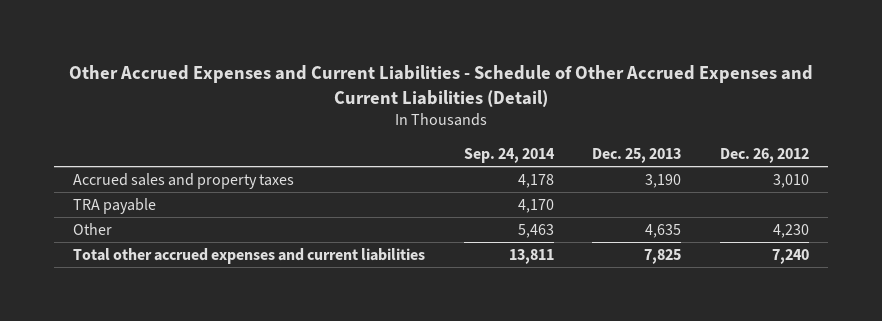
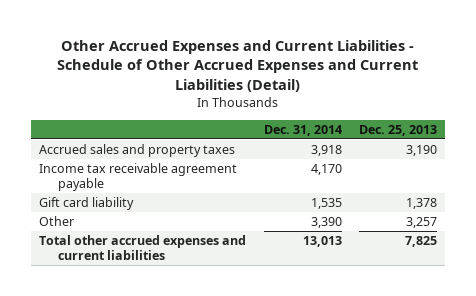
- | Sep. 24, 2014 | Dec. 25, 2013 | Dec. 26, 2012
+ | Dec. 31, 2014 | Dec. 25, 2013
- TRA payable | 4,170 | |
- Other | 5,463 | 4,635 | 4,230
+ Income tax receivable agreement payable | 4,170 |
+ Gift card liability | 1,535 | 1,378
+ Other | 3,390 | 3,257

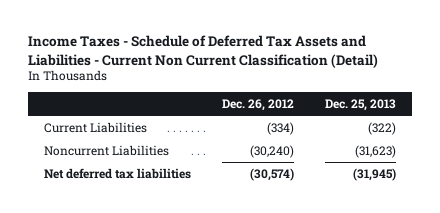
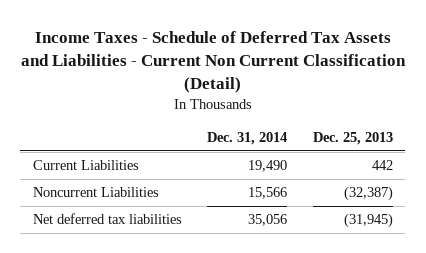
- | Dec. 26, 2012 | Dec. 25, 2013
+ | Dec. 31, 2014 | Dec. 25, 2013
- Current Liabilities | (334) | (322)
- Noncurrent Liabilities | (30,240) | (31,623)
+ Current Liabilities | 19,490 | 442
+ Noncurrent Liabilities | 15,566 | (32,387)

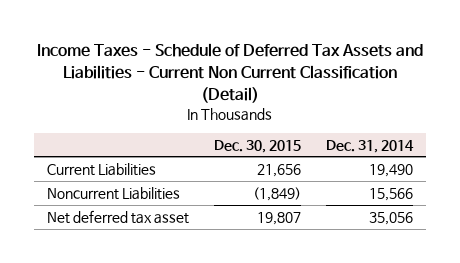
- | Dec. 31, 2014 | Dec. 25, 2013
+ | Dec. 30, 2015 | Dec. 31, 2014
- Net deferred tax liabilities | 35,056 | (31,945)
+ Net deferred tax asset | 19,807 | 35,056

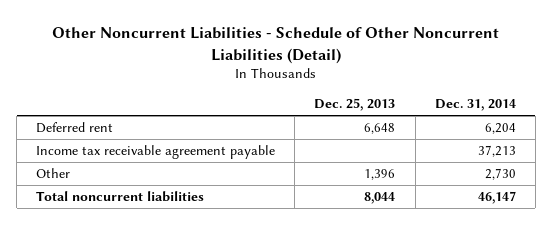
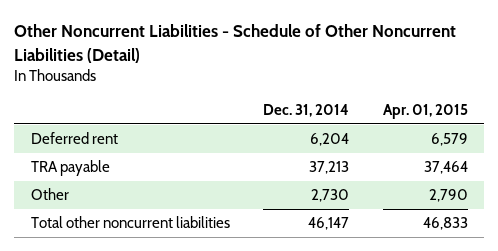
- | Dec. 25, 2013 | Dec. 31, 2014
+ | Dec. 31, 2014 | Apr. 01, 2015
- Income tax receivable agreement payable | | 37,213
+ TRA payable | 37,213 | 37,464
- Total noncurrent liabilities | 8,044 | 46,147
+ Total other noncurrent liabilities | 46,147 | 46,833

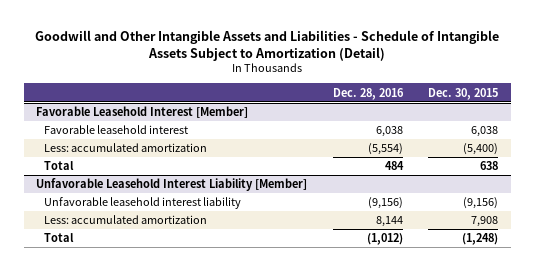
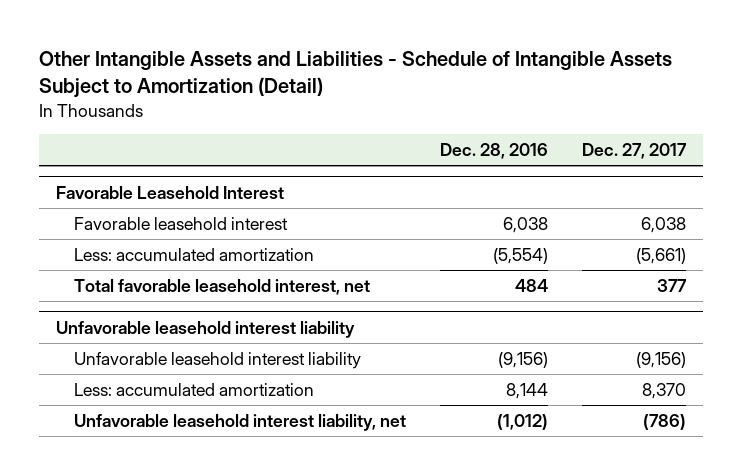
- Goodwill and Other Intangible Assets and Liabilities - Schedule of Intangible Assets Subject to Amortization (Detail)
+ Other Intangible Assets and Liabilities - Schedule of Intangible Assets Subject to Amortization (Detail)
- | Dec. 28, 2016 | Dec. 30, 2015
+ | Dec. 28, 2016 | Dec. 27, 2017
- Favorable Leasehold Interest [Member]
+ Favorable Leasehold Interest
- Total | 484 | 638
- Unfavorable Leasehold Interest Liability [Member]
+ Total favorable leasehold interest, net | 484 | 377
+ Unfavorable leasehold interest liability
- Total | (1,012) | (1,248)
+ Unfavorable leasehold interest liability, net | (1,012) | (786)

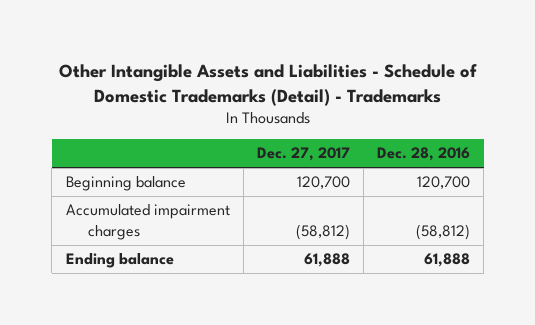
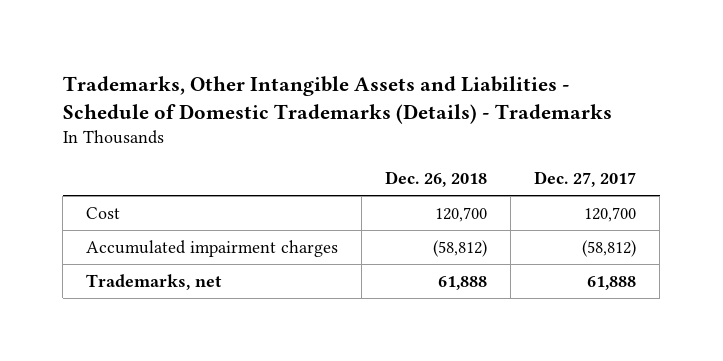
- Other Intangible Assets and Liabilities - Schedule of Domestic Trademarks (Detail) - Trademarks
+ Trademarks, Other Intangible Assets and Liabilities - Schedule of Domestic Trademarks (Details) - Trademarks
- | Dec. 27, 2017 | Dec. 28, 2016
+ | Dec. 26, 2018 | Dec. 27, 2017
- Beginning balance | 120,700 | 120,700
+ Cost | 120,700 | 120,700
- Ending balance | 61,888 | 61,888
+ Trademarks, net | 61,888 | 61,888

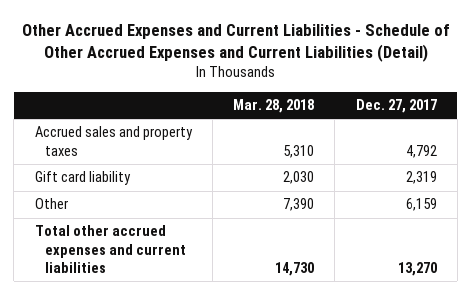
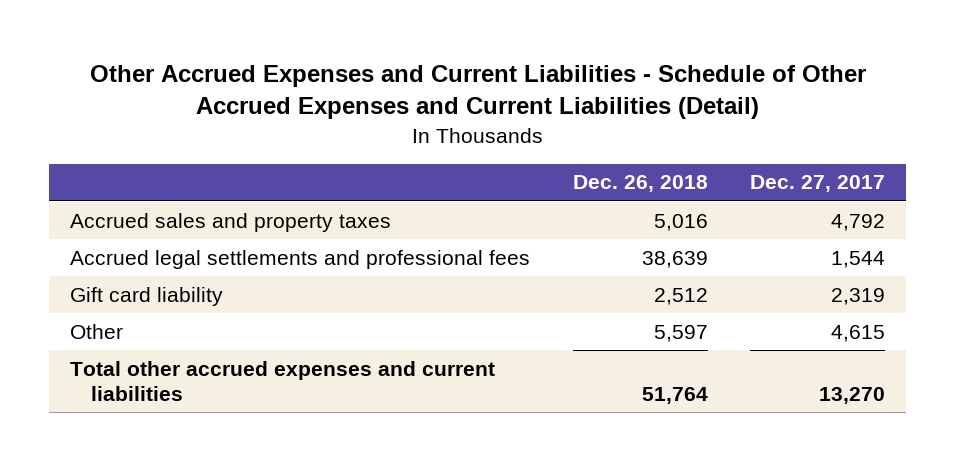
- | Mar. 28, 2018 | Dec. 27, 2017
+ | Dec. 26, 2018 | Dec. 27, 2017
+ Accrued legal settlements and professional fees | 38,639 | 1,544
- Other | 7,390 | 6,159
+ Other | 5,597 | 4,615

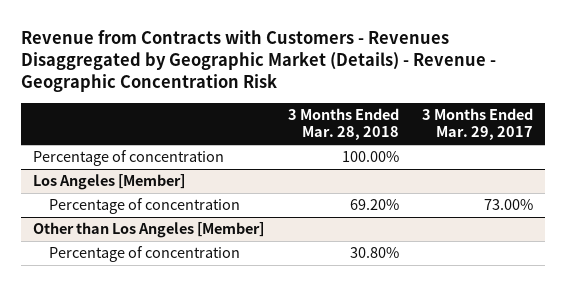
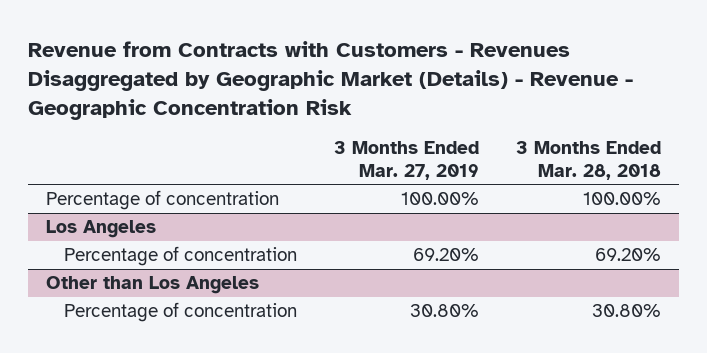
- | 3 Months Ended Mar. 28, 2018 | 3 Months Ended Mar. 29, 2017
+ | 3 Months Ended Mar. 27, 2019 | 3 Months Ended Mar. 28, 2018
- Los Angeles [Member]
+ Los Angeles
- Other than Los Angeles [Member]
+ Other than Los Angeles

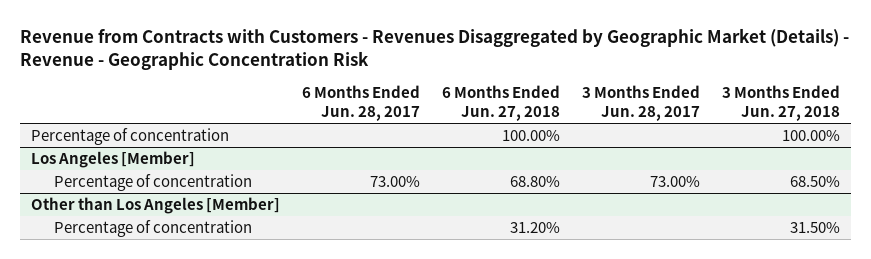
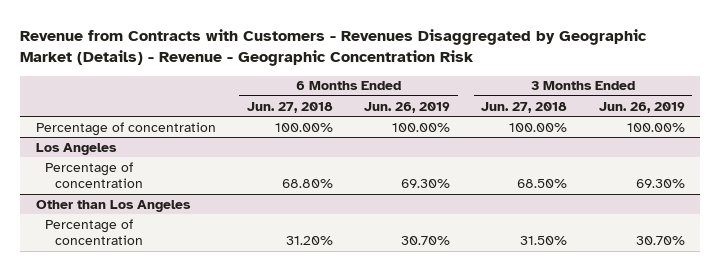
- | 6 Months Ended Jun. 28, 2017 | 6 Months Ended Jun. 27, 2018 | 3 Months Ended Jun. 28, 2017 | 3 Months Ended Jun. 27, 2018
+ | 6 Months Ended Jun. 27, 2018 | 6 Months Ended Jun. 26, 2019 | 3 Months Ended Jun. 27, 2018 | 3 Months Ended Jun. 26, 2019
- Los Angeles [Member]
+ Los Angeles
- Other than Los Angeles [Member]
+ Other than Los Angeles

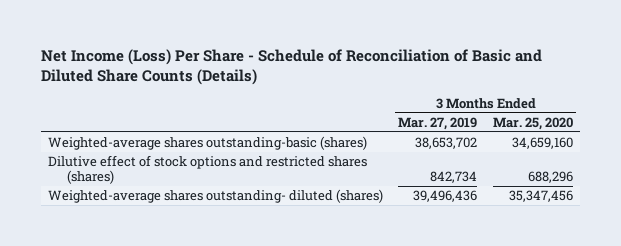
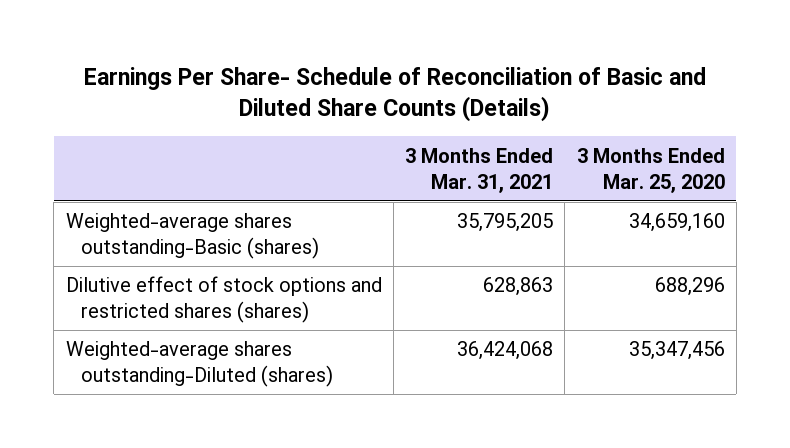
- Net Income (Loss) Per Share - Schedule of Reconciliation of Basic and Diluted Share Counts (Details)
+ Earnings Per Share- Schedule of Reconciliation of Basic and Diluted Share Counts (Details)
- | 3 Months Ended Mar. 27, 2019 | 3 Months Ended Mar. 25, 2020
+ | 3 Months Ended Mar. 31, 2021 | 3 Months Ended Mar. 25, 2020
- Weighted-average shares outstanding-basic (shares) | 38,653,702 | 34,659,160
+ Weighted-average shares outstanding-Basic (shares) | 35,795,205 | 34,659,160
- Weighted-average shares outstanding- diluted (shares) | 39,496,436 | 35,347,456
+ Weighted-average shares outstanding-Diluted (shares) | 36,424,068 | 35,347,456

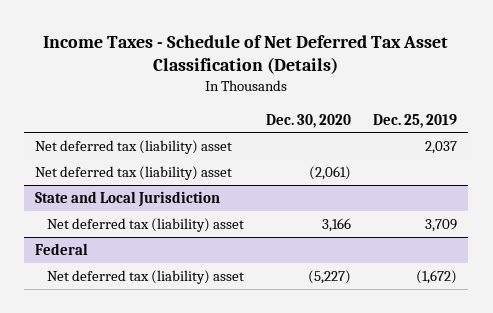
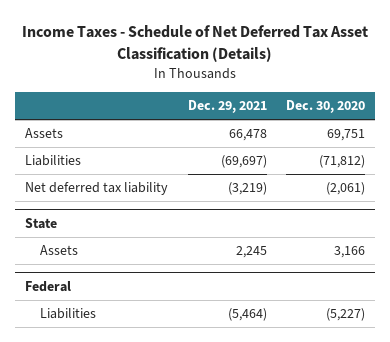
- | Dec. 30, 2020 | Dec. 25, 2019
+ | Dec. 29, 2021 | Dec. 30, 2020
- Net deferred tax (liability) asset | | 2,037
- Net deferred tax (liability) asset | (2,061) |
- State and Local Jurisdiction
- Net deferred tax (liability) asset | 3,166 | 3,709
+ Assets | 66,478 | 69,751
+ Liabilities | (69,697) | (71,812)
+ Net deferred tax liability | (3,219) | (2,061)
+ State
+ Assets | 2,245 | 3,166
@ Federal
- Net deferred tax (liability) asset | (5,227) | (1,672)
+ Liabilities | (5,464) | (5,227)

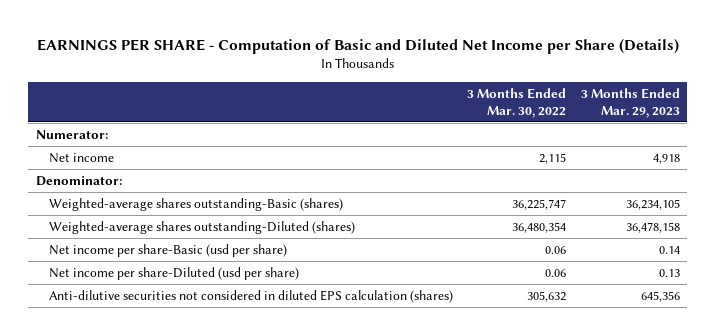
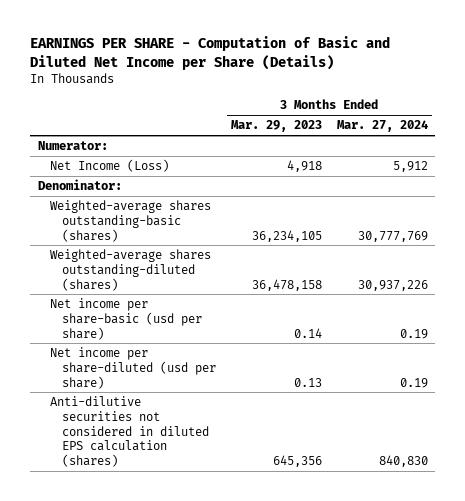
- | 3 Months Ended Mar. 30, 2022 | 3 Months Ended Mar. 29, 2023
+ | 3 Months Ended Mar. 29, 2023 | 3 Months Ended Mar. 27, 2024
- Net income | 2,115 | 4,918
+ Net Income (Loss) | 4,918 | 5,912
- Weighted-average shares outstanding-Basic (shares) | 36,225,747 | 36,234,105
- Weighted-average shares outstanding-Diluted (shares) | 36,480,354 | 36,478,158
- Net income per share-Basic (usd per share) | 0.06 | 0.14
- Net income per share-Diluted (usd per share) | 0.06 | 0.13
+ Weighted-average shares outstanding-basic (shares) | 36,234,105 | 30,777,769
+ Weighted-average shares outstanding-diluted (shares) | 36,478,158 | 30,937,226
+ Net income per share-basic (usd per share) | 0.14 | 0.19
+ Net income per share-diluted (usd per share) | 0.13 | 0.19

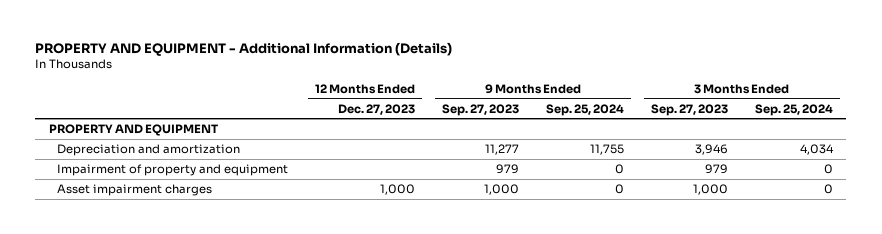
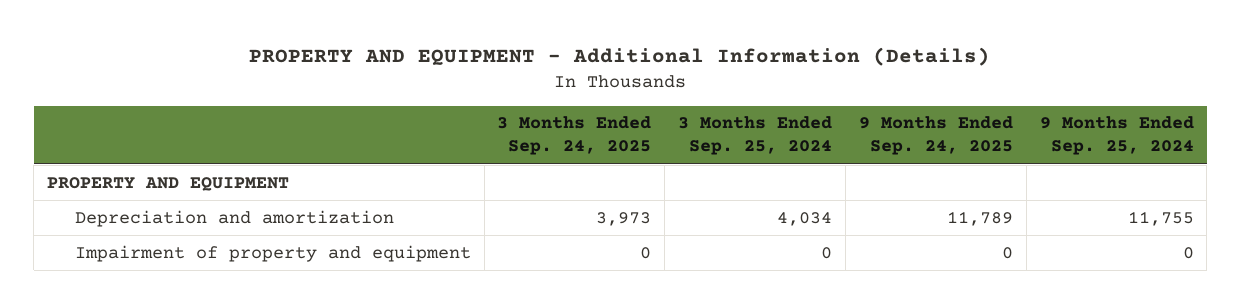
- | 12 Months Ended Dec. 27, 2023 | 9 Months Ended Sep. 27, 2023 | 9 Months Ended Sep. 25, 2024 | 3 Months Ended Sep. 27, 2023 | 3 Months Ended Sep. 25, 2024
+ | 3 Months Ended Sep. 24, 2025 | 3 Months Ended Sep. 25, 2024 | 9 Months Ended Sep. 24, 2025 | 9 Months Ended Sep. 25, 2024
- Asset impairment charges | 1,000 | 1,000 | 0 | 1,000 | 0

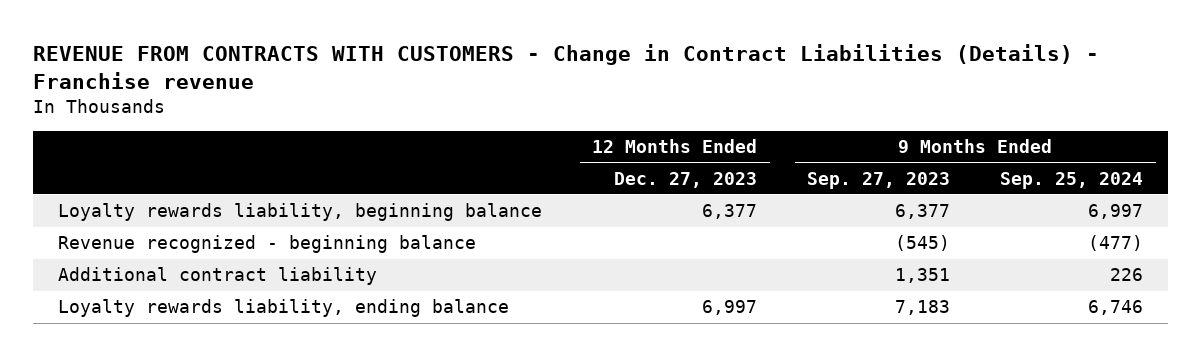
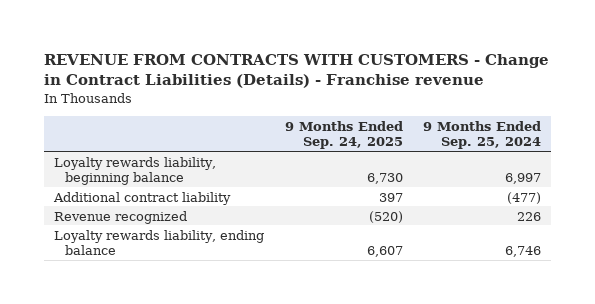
- | 12 Months Ended Dec. 27, 2023 | 9 Months Ended Sep. 27, 2023 | 9 Months Ended Sep. 25, 2024
+ | 9 Months Ended Sep. 24, 2025 | 9 Months Ended Sep. 25, 2024
- Revenue recognized - beginning balance | | (545) | (477)
- Additional contract liability | | 1,351 | 226
+ Additional contract liability | 397 | (477)
+ Revenue recognized | (520) | 226

